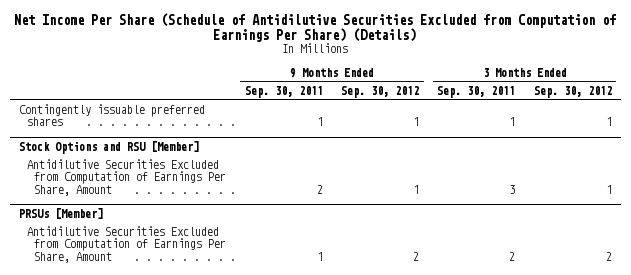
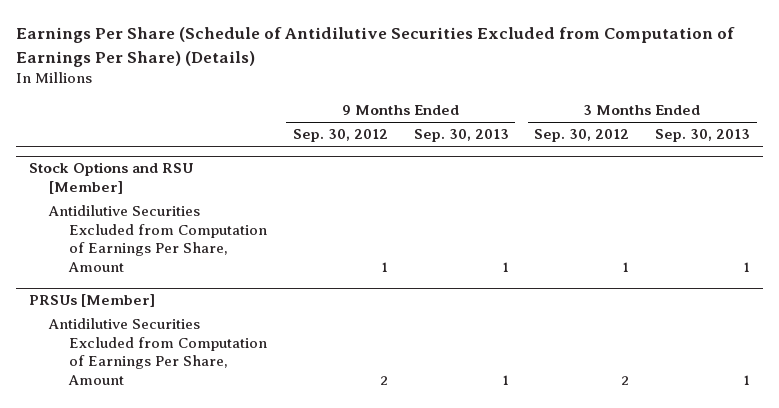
- Net Income Per Share (Schedule of Antidilutive Securities Excluded from Computation of Earnings Per Share) (Details)
+ Earnings Per Share (Schedule of Antidilutive Securities Excluded from Computation of Earnings Per Share) (Details)
- | 9 Months Ended Sep. 30, 2011 | 9 Months Ended Sep. 30, 2012 | 3 Months Ended Sep. 30, 2011 | 3 Months Ended Sep. 30, 2012
+ | 9 Months Ended Sep. 30, 2012 | 9 Months Ended Sep. 30, 2013 | 3 Months Ended Sep. 30, 2012 | 3 Months Ended Sep. 30, 2013
- Contingently issuable preferred shares | 1 | 1 | 1 | 1

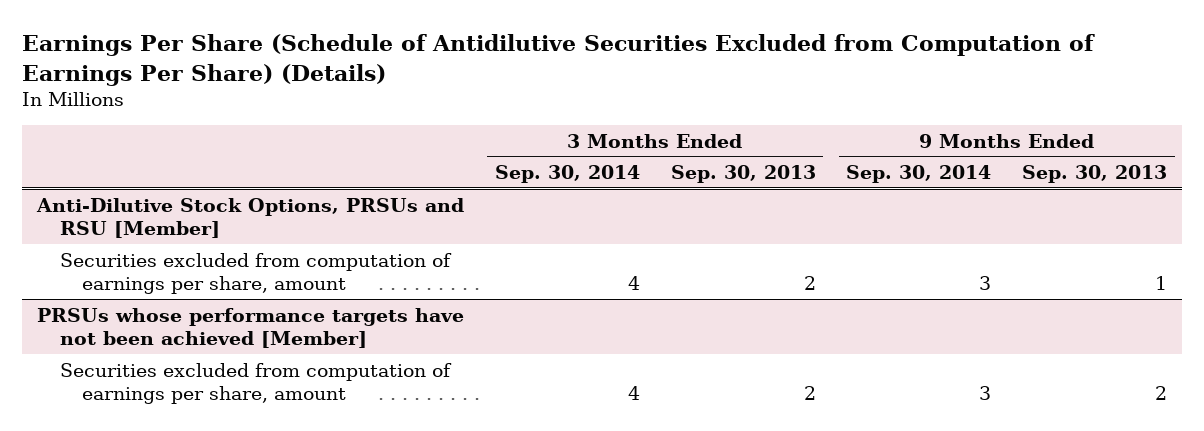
- | 9 Months Ended Sep. 30, 2012 | 9 Months Ended Sep. 30, 2013 | 3 Months Ended Sep. 30, 2012 | 3 Months Ended Sep. 30, 2013
+ | 3 Months Ended Sep. 30, 2014 | 3 Months Ended Sep. 30, 2013 | 9 Months Ended Sep. 30, 2014 | 9 Months Ended Sep. 30, 2013
- Stock Options and RSU [Member]
- Antidilutive Securities Excluded from Computation of Earnings Per Share, Amount | 1 | 1 | 1 | 1
- PRSUs [Member]
- Antidilutive Securities Excluded from Computation of Earnings Per Share, Amount | 2 | 1 | 2 | 1
+ Anti-Dilutive Stock Options, PRSUs and RSU [Member]
+ Securities excluded from computation of earnings per share, amount | 4 | 2 | 3 | 1
+ PRSUs whose performance targets have not been achieved [Member]
+ Securities excluded from computation of earnings per share, amount | 4 | 2 | 3 | 2

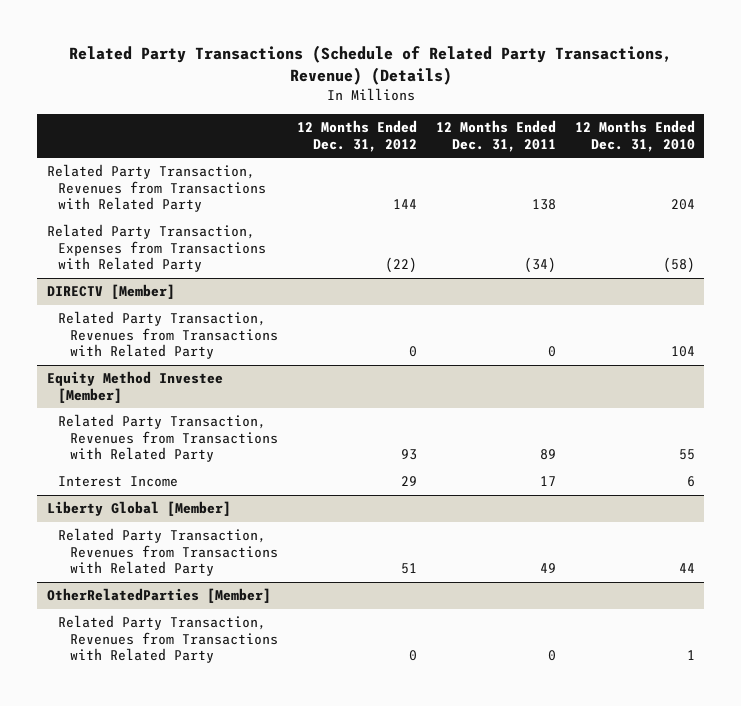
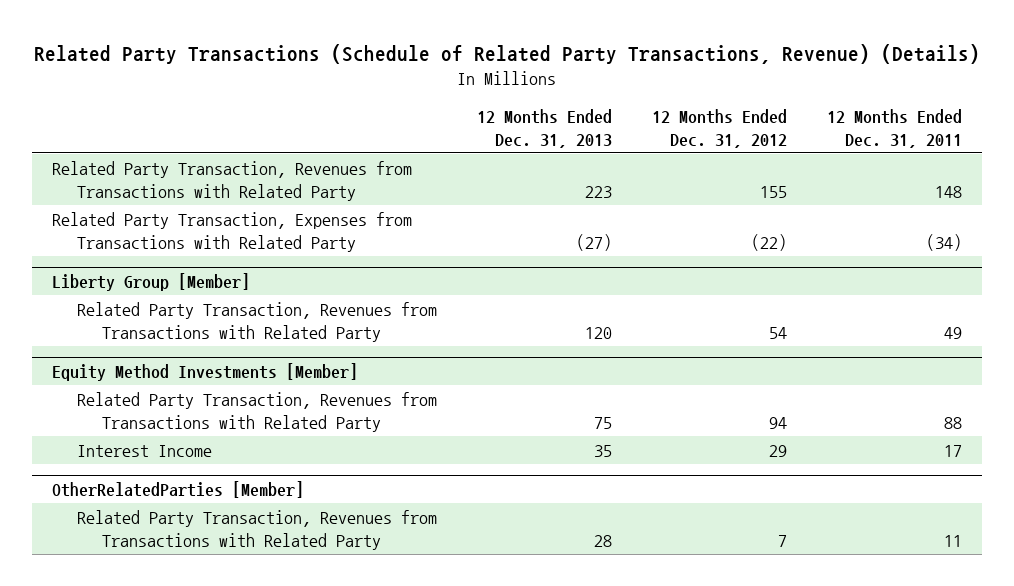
- | 12 Months Ended Dec. 31, 2012 | 12 Months Ended Dec. 31, 2011 | 12 Months Ended Dec. 31, 2010
+ | 12 Months Ended Dec. 31, 2013 | 12 Months Ended Dec. 31, 2012 | 12 Months Ended Dec. 31, 2011
- Related Party Transaction, Revenues from Transactions with Related Party | 144 | 138 | 204
+ Related Party Transaction, Revenues from Transactions with Related Party | 223 | 155 | 148
- DIRECTV [Member]
- Related Party Transaction, Revenues from Transactions with Related Party | 0 | 0 | 104
- Equity Method Investee [Member]
- Related Party Transaction, Revenues from Transactions with Related Party | 93 | 89 | 55
+ Liberty Group [Member]
+ Related Party Transaction, Revenues from Transactions with Related Party | 120 | 54 | 49
+ Equity Method Investments [Member]
+ Related Party Transaction, Revenues from Transactions with Related Party | 75 | 94 | 88
- Liberty Global [Member]
- Related Party Transaction, Revenues from Transactions with Related Party | 51 | 49 | 44
@ OtherRelatedParties [Member]
- Related Party Transaction, Revenues from Transactions with Related Party | 0 | 0 | 1
+ Related Party Transaction, Revenues from Transactions with Related Party | 28 | 7 | 11

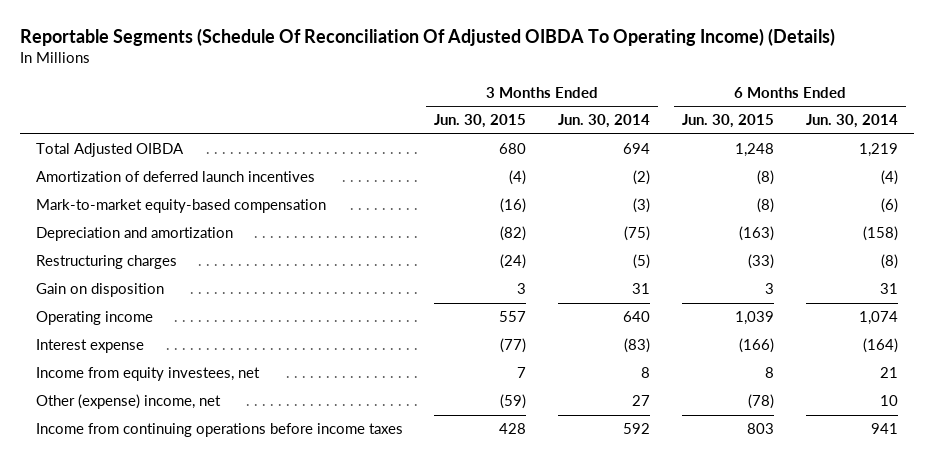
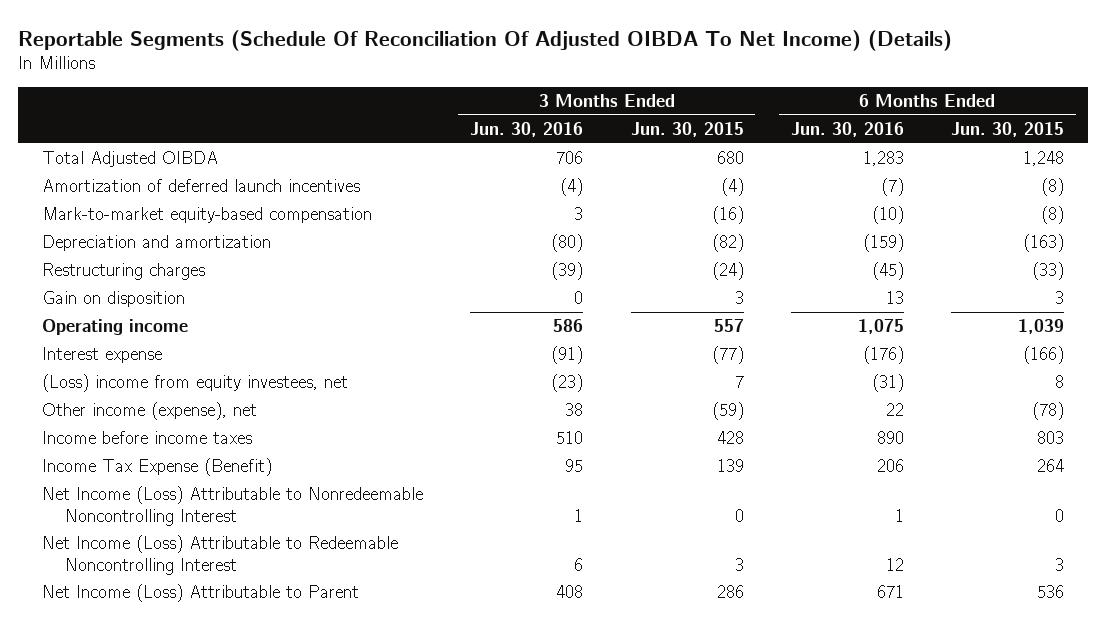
- Reportable Segments (Schedule Of Reconciliation Of Adjusted OIBDA To Operating Income) (Details)
+ Reportable Segments (Schedule Of Reconciliation Of Adjusted OIBDA To Net Income) (Details)
- | 3 Months Ended Jun. 30, 2015 | 3 Months Ended Jun. 30, 2014 | 6 Months Ended Jun. 30, 2015 | 6 Months Ended Jun. 30, 2014
+ | 3 Months Ended Jun. 30, 2016 | 3 Months Ended Jun. 30, 2015 | 6 Months Ended Jun. 30, 2016 | 6 Months Ended Jun. 30, 2015
- Income from equity investees, net | 7 | 8 | 8 | 21
- Other (expense) income, net | (59) | 27 | (78) | 10
- Income from continuing operations before income taxes | 428 | 592 | 803 | 941
+ (Loss) income from equity investees, net | (23) | 7 | (31) | 8
+ Other income (expense), net | 38 | (59) | 22 | (78)
+ Income before income taxes | 510 | 428 | 890 | 803
+ Income Tax Expense (Benefit) | 95 | 139 | 206 | 264
+ Net Income (Loss) Attributable to Nonredeemable Noncontrolling Interest | 1 | 0 | 1 | 0
+ Net Income (Loss) Attributable to Redeemable Noncontrolling Interest | 6 | 3 | 12 | 3
+ Net Income (Loss) Attributable to Parent | 408 | 286 | 671 | 536

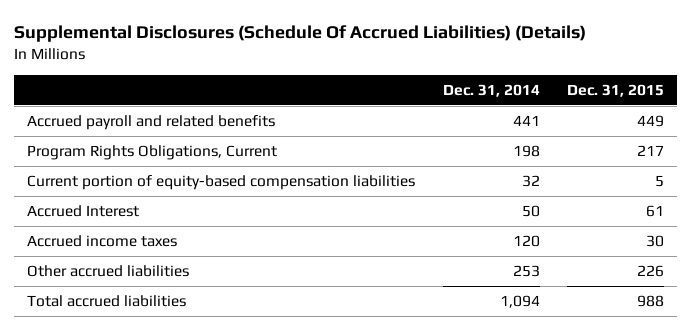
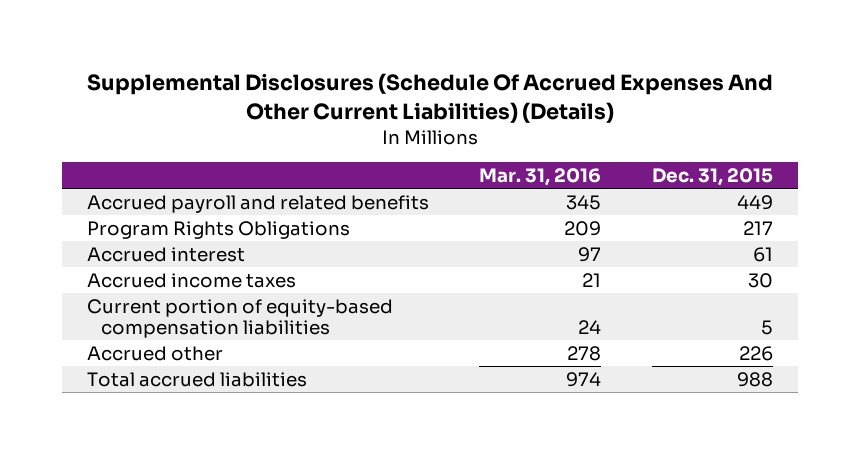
- Supplemental Disclosures (Schedule Of Accrued Liabilities) (Details)
+ Supplemental Disclosures (Schedule Of Accrued Expenses And Other Current Liabilities) (Details)
- | Dec. 31, 2014 | Dec. 31, 2015
+ | Mar. 31, 2016 | Dec. 31, 2015
- Program Rights Obligations, Current | 198 | 217
- Accrued Interest | 50 | 61
+ Program Rights Obligations | 209 | 217
+ Accrued interest | 97 | 61
- Other accrued liabilities | 253 | 226
moved down: Current portion of equity-based compensation liabilities | 24 | 5
+ Accrued other | 278 | 226

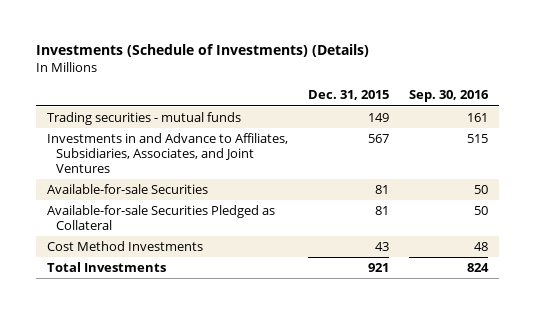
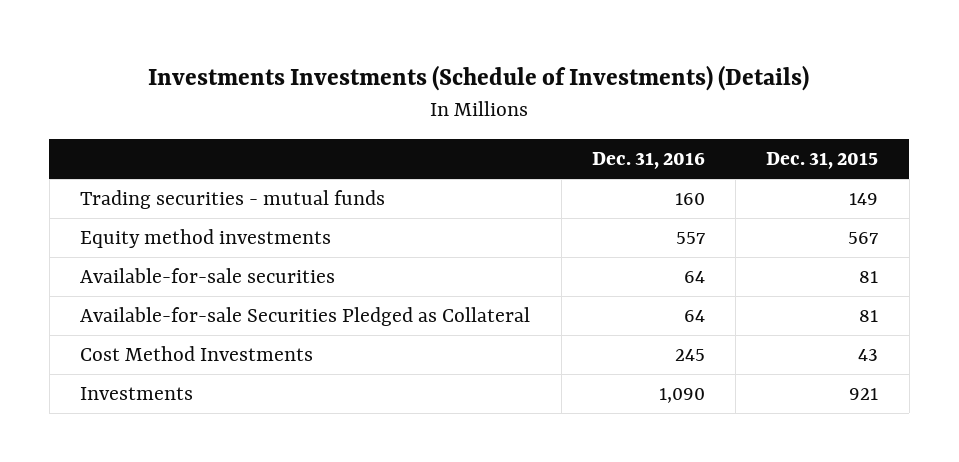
- Investments (Schedule of Investments) (Details)
+ Investments Investments (Schedule of Investments) (Details)
- | Dec. 31, 2015 | Sep. 30, 2016
+ | Dec. 31, 2016 | Dec. 31, 2015
- Investments in and Advance to Affiliates, Subsidiaries, Associates, and Joint Ventures | 567 | 515
- Available-for-sale Securities | 81 | 50
+ Equity method investments | 557 | 567
+ Available-for-sale securities | 64 | 81
- Total Investments | 921 | 824
+ Investments | 1,090 | 921

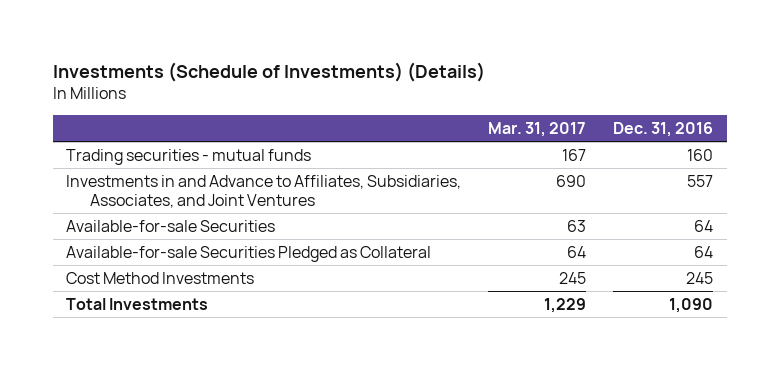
- Investments Investments (Schedule of Investments) (Details)
+ Investments (Schedule of Investments) (Details)
- | Dec. 31, 2016 | Dec. 31, 2015
+ | Mar. 31, 2017 | Dec. 31, 2016
- Equity method investments | 557 | 567
- Available-for-sale securities | 64 | 81
+ Investments in and Advance to Affiliates, Subsidiaries, Associates, and Joint Ventures | 690 | 557
+ Available-for-sale Securities | 63 | 64
- Investments | 1,090 | 921
+ Total Investments | 1,229 | 1,090

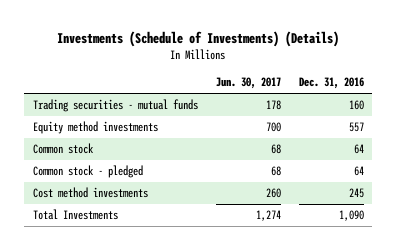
- | Mar. 31, 2017 | Dec. 31, 2016
+ | Jun. 30, 2017 | Dec. 31, 2016
- Investments in and Advance to Affiliates, Subsidiaries, Associates, and Joint Ventures | 690 | 557
- Available-for-sale Securities | 63 | 64
- Available-for-sale Securities Pledged as Collateral | 64 | 64
- Cost Method Investments | 245 | 245
+ Equity method investments | 700 | 557
+ Common stock | 68 | 64
+ Common stock - pledged | 68 | 64
+ Cost method investments | 260 | 245

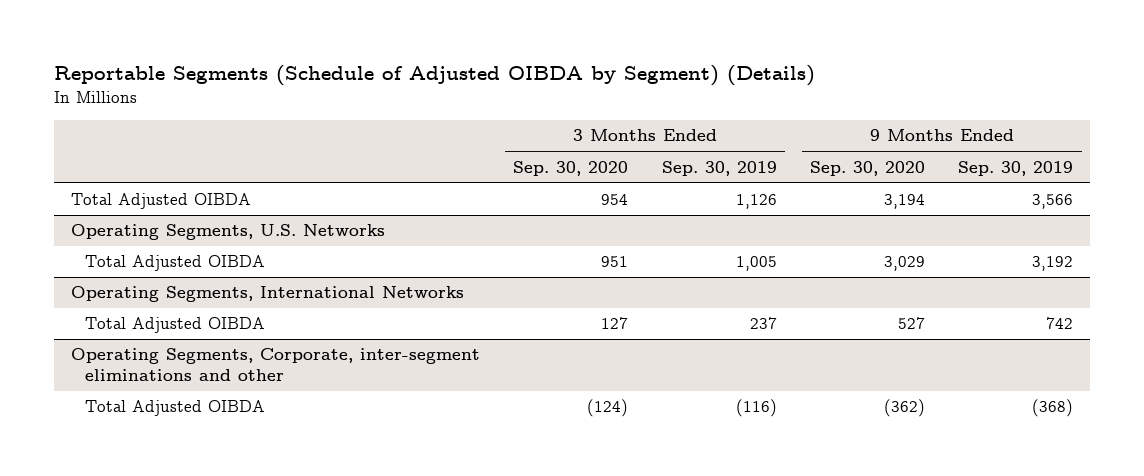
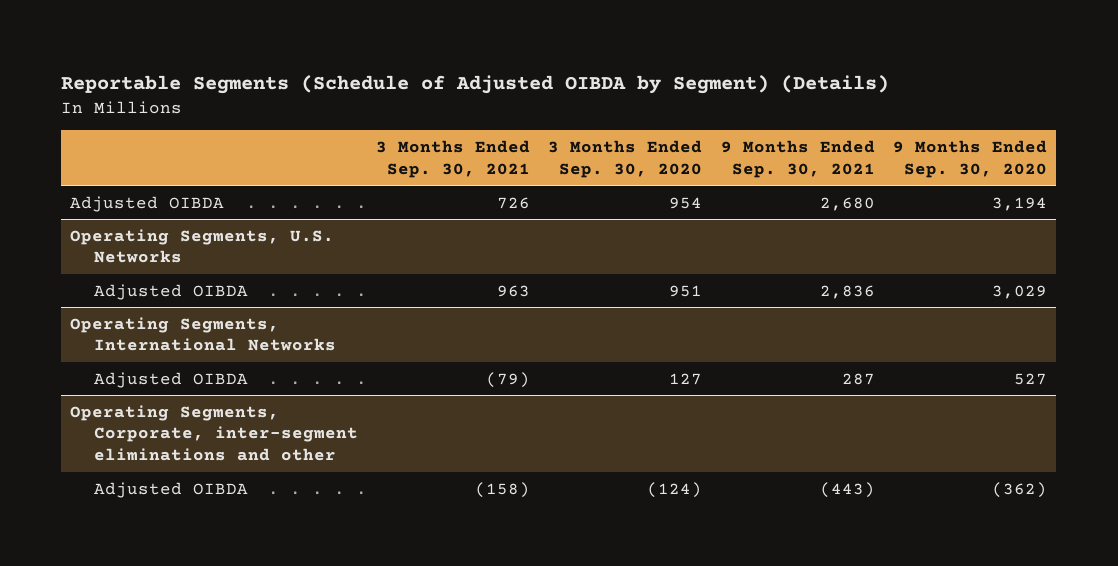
- | 3 Months Ended Sep. 30, 2020 | 3 Months Ended Sep. 30, 2019 | 9 Months Ended Sep. 30, 2020 | 9 Months Ended Sep. 30, 2019
+ | 3 Months Ended Sep. 30, 2021 | 3 Months Ended Sep. 30, 2020 | 9 Months Ended Sep. 30, 2021 | 9 Months Ended Sep. 30, 2020
- Total Adjusted OIBDA | 954 | 1,126 | 3,194 | 3,566
+ Adjusted OIBDA | 726 | 954 | 2,680 | 3,194
@ Operating Segments, U.S. Networks
- Total Adjusted OIBDA | 951 | 1,005 | 3,029 | 3,192
+ Adjusted OIBDA | 963 | 951 | 2,836 | 3,029
@ Operating Segments, International Networks
- Total Adjusted OIBDA | 127 | 237 | 527 | 742
+ Adjusted OIBDA | (79) | 127 | 287 | 527
@ Operating Segments, Corporate, inter-segment eliminations and other
- Total Adjusted OIBDA | (124) | (116) | (362) | (368)
+ Adjusted OIBDA | (158) | (124) | (443) | (362)

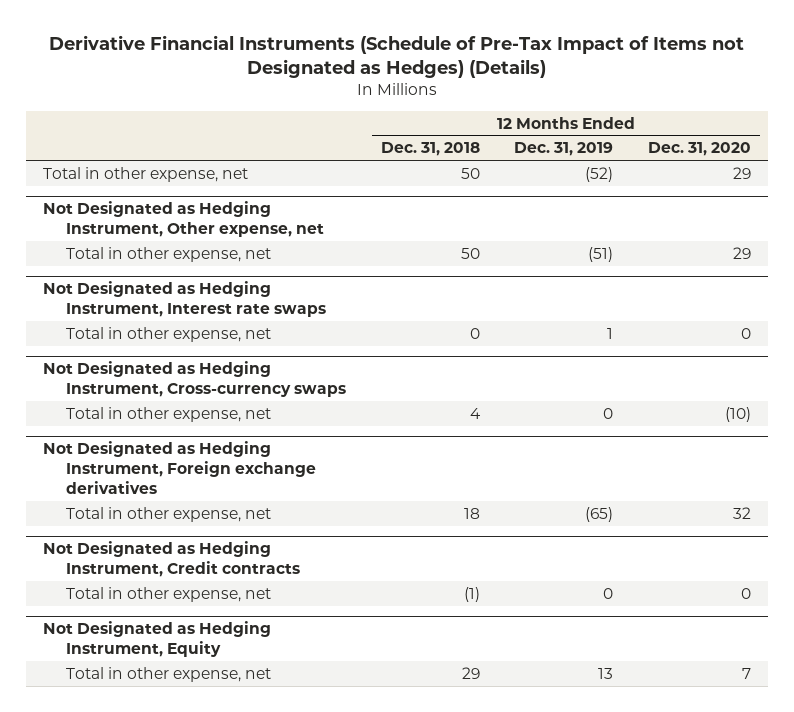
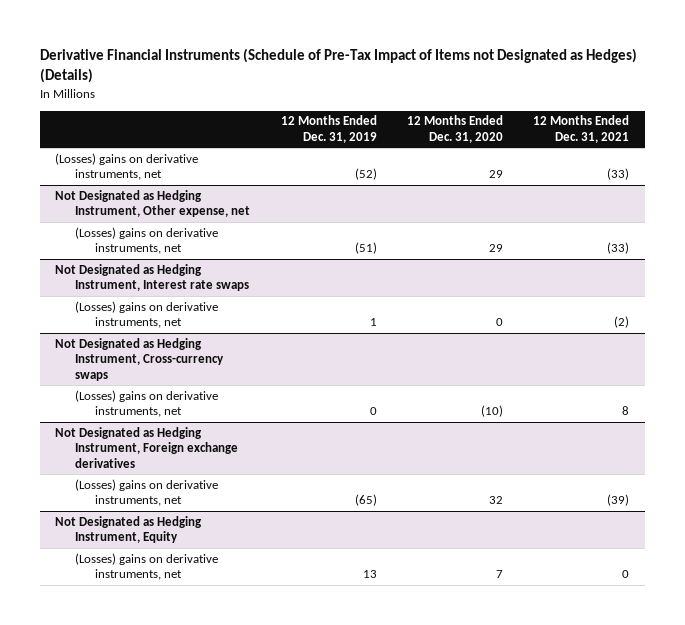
- | 12 Months Ended Dec. 31, 2018 | 12 Months Ended Dec. 31, 2019 | 12 Months Ended Dec. 31, 2020
+ | 12 Months Ended Dec. 31, 2019 | 12 Months Ended Dec. 31, 2020 | 12 Months Ended Dec. 31, 2021
- Total in other expense, net | 50 | (52) | 29
+ (Losses) gains on derivative instruments, net | (52) | 29 | (33)
@ Not Designated as Hedging Instrument, Other expense, net
- Total in other expense, net | 50 | (51) | 29
+ (Losses) gains on derivative instruments, net | (51) | 29 | (33)
@ Not Designated as Hedging Instrument, Interest rate swaps
- Total in other expense, net | 0 | 1 | 0
+ (Losses) gains on derivative instruments, net | 1 | 0 | (2)
@ Not Designated as Hedging Instrument, Cross-currency swaps
- Total in other expense, net | 4 | 0 | (10)
+ (Losses) gains on derivative instruments, net | 0 | (10) | 8
@ Not Designated as Hedging Instrument, Foreign exchange derivatives
- Total in other expense, net | 18 | (65) | 32
- Not Designated as Hedging Instrument, Credit contracts
- Total in other expense, net | (1) | 0 | 0
@ Not Designated as Hedging Instrument, Foreign exchange derivatives
+ (Losses) gains on derivative instruments, net | (65) | 32 | (39)
@ Not Designated as Hedging Instrument, Equity
- Total in other expense, net | 29 | 13 | 7
+ (Losses) gains on derivative instruments, net | 13 | 7 | 0

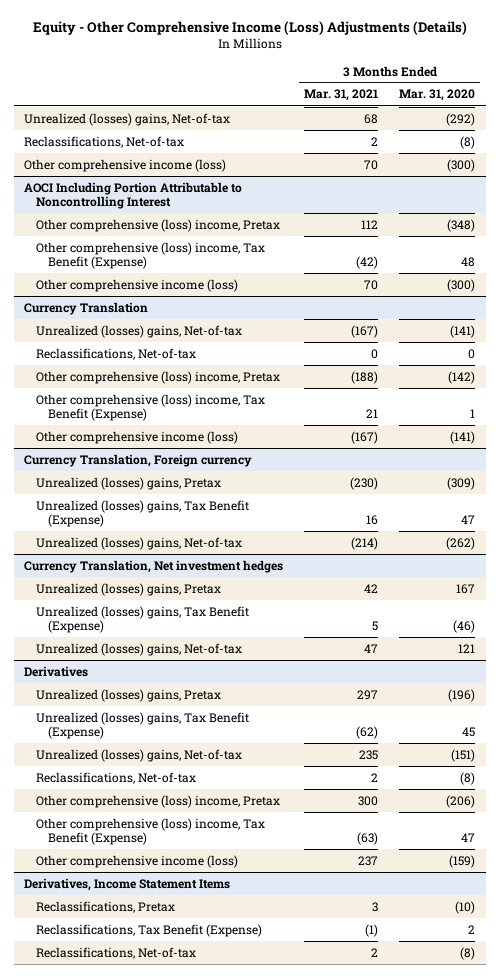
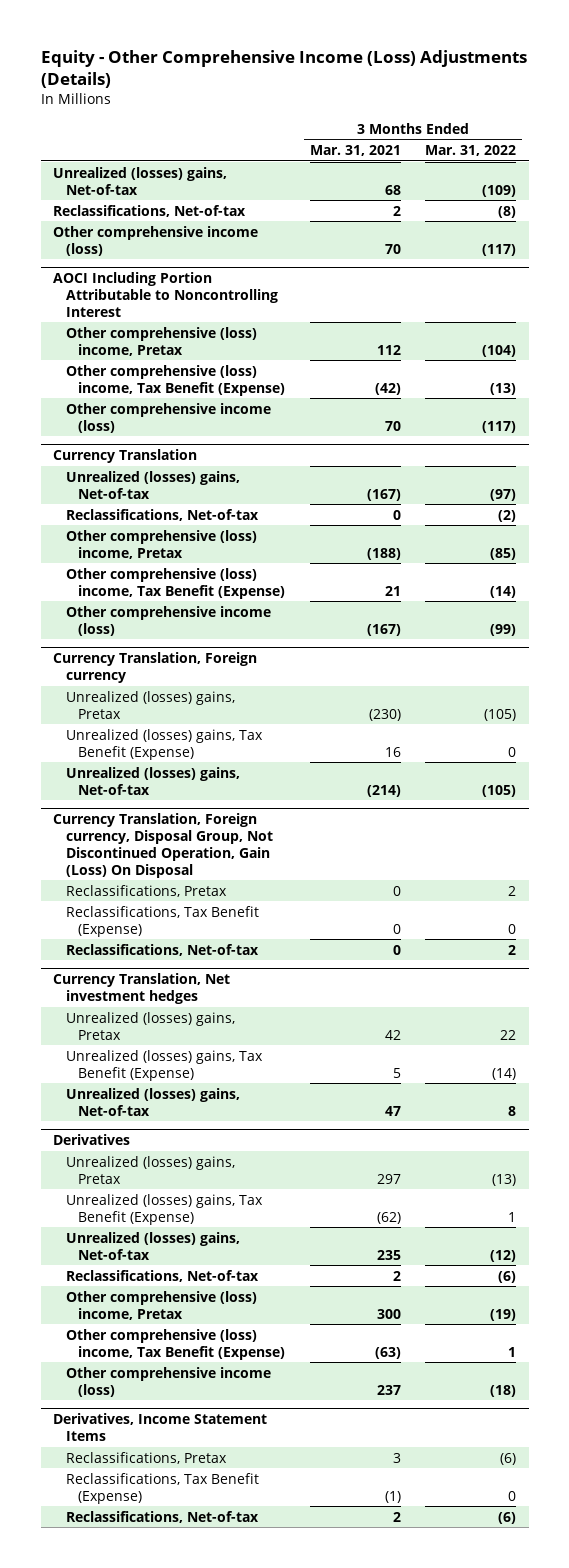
- | 3 Months Ended Mar. 31, 2021 | 3 Months Ended Mar. 31, 2020
+ | 3 Months Ended Mar. 31, 2021 | 3 Months Ended Mar. 31, 2022
+ Currency Translation, Foreign currency, Disposal Group, Not Discontinued Operation, Gain (Loss) On Disposal
+ Reclassifications, Pretax | 0 | 2
+ Reclassifications, Tax Benefit (Expense) | 0 | 0
+ Reclassifications, Net-of-tax | 0 | 2

